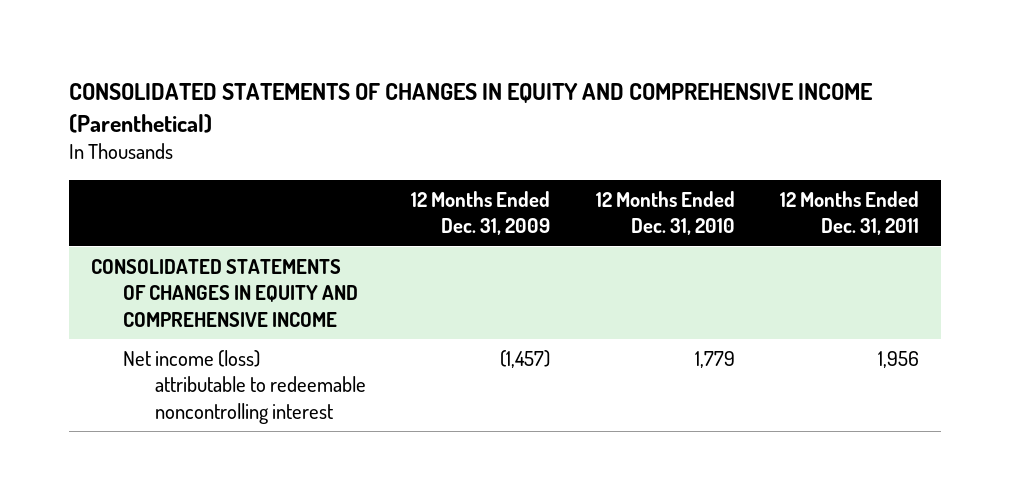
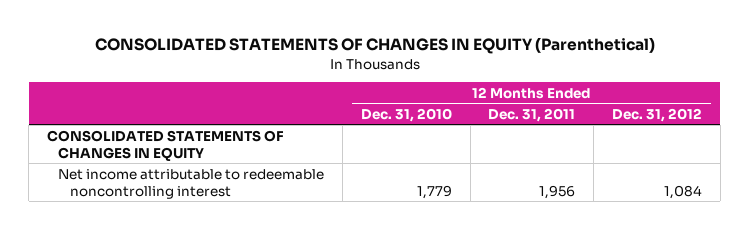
- CONSOLIDATED STATEMENTS OF CHANGES IN EQUITY AND COMPREHENSIVE INCOME (Parenthetical)
+ CONSOLIDATED STATEMENTS OF CHANGES IN EQUITY (Parenthetical)
- | 12 Months Ended Dec. 31, 2009 | 12 Months Ended Dec. 31, 2010 | 12 Months Ended Dec. 31, 2011
+ | 12 Months Ended Dec. 31, 2010 | 12 Months Ended Dec. 31, 2011 | 12 Months Ended Dec. 31, 2012
- CONSOLIDATED STATEMENTS OF CHANGES IN EQUITY AND COMPREHENSIVE INCOME
- Net income (loss) attributable to redeemable noncontrolling interest | (1,457) | 1,779 | 1,956
+ CONSOLIDATED STATEMENTS OF CHANGES IN EQUITY
+ Net income attributable to redeemable noncontrolling interest | 1,779 | 1,956 | 1,084

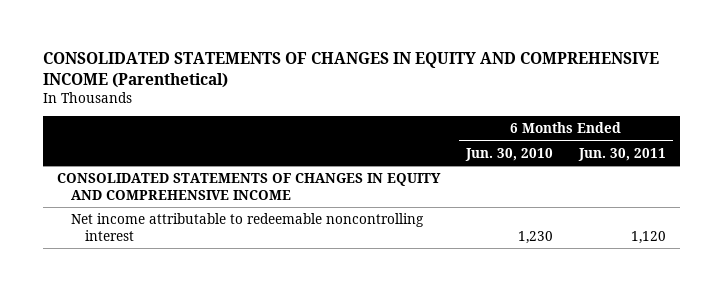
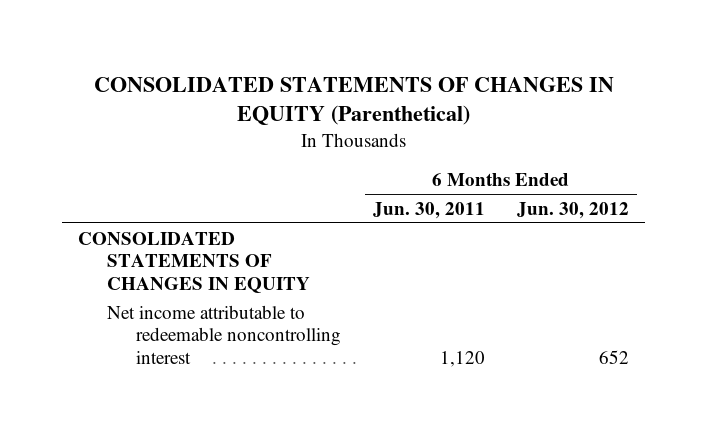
- CONSOLIDATED STATEMENTS OF CHANGES IN EQUITY AND COMPREHENSIVE INCOME (Parenthetical)
+ CONSOLIDATED STATEMENTS OF CHANGES IN EQUITY (Parenthetical)
- | 6 Months Ended Jun. 30, 2010 | 6 Months Ended Jun. 30, 2011
+ | 6 Months Ended Jun. 30, 2011 | 6 Months Ended Jun. 30, 2012
- CONSOLIDATED STATEMENTS OF CHANGES IN EQUITY AND COMPREHENSIVE INCOME
+ CONSOLIDATED STATEMENTS OF CHANGES IN EQUITY

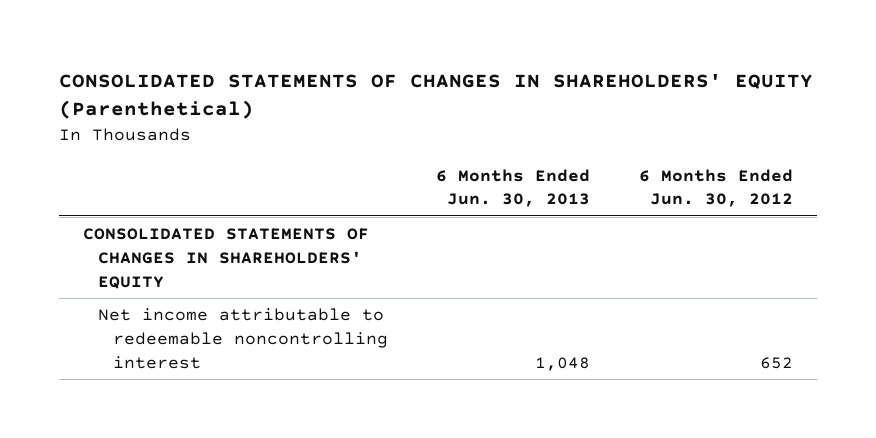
- CONSOLIDATED STATEMENTS OF CHANGES IN EQUITY (Parenthetical)
+ CONSOLIDATED STATEMENTS OF CHANGES IN SHAREHOLDERS' EQUITY (Parenthetical)
- | 6 Months Ended Jun. 30, 2011 | 6 Months Ended Jun. 30, 2012
+ | 6 Months Ended Jun. 30, 2013 | 6 Months Ended Jun. 30, 2012
- CONSOLIDATED STATEMENTS OF CHANGES IN EQUITY
+ CONSOLIDATED STATEMENTS OF CHANGES IN SHAREHOLDERS' EQUITY

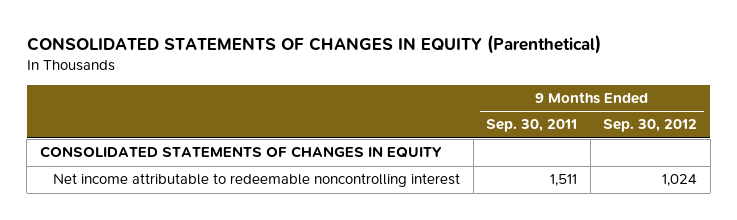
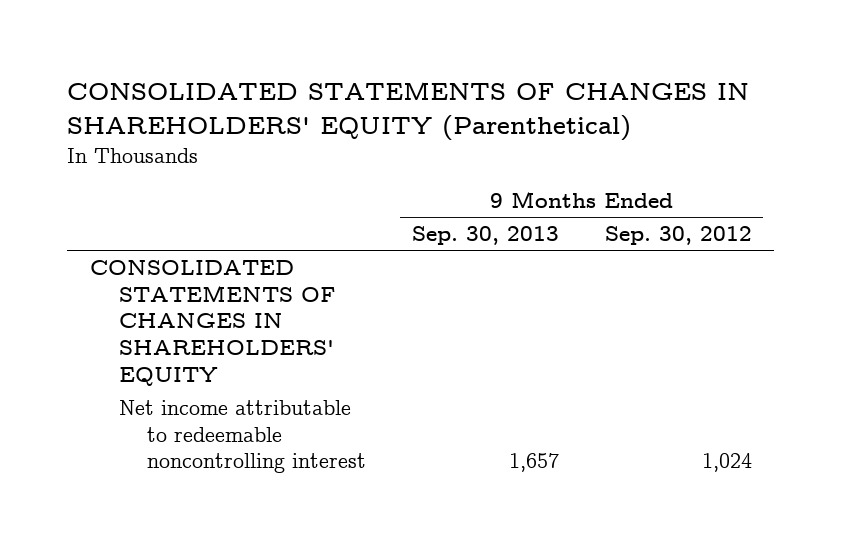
- CONSOLIDATED STATEMENTS OF CHANGES IN EQUITY (Parenthetical)
+ CONSOLIDATED STATEMENTS OF CHANGES IN SHAREHOLDERS' EQUITY (Parenthetical)
- | 9 Months Ended Sep. 30, 2011 | 9 Months Ended Sep. 30, 2012
+ | 9 Months Ended Sep. 30, 2013 | 9 Months Ended Sep. 30, 2012
- CONSOLIDATED STATEMENTS OF CHANGES IN EQUITY
+ CONSOLIDATED STATEMENTS OF CHANGES IN SHAREHOLDERS' EQUITY

